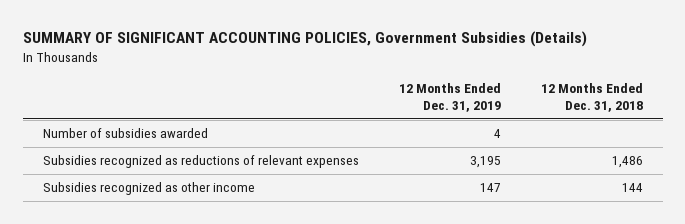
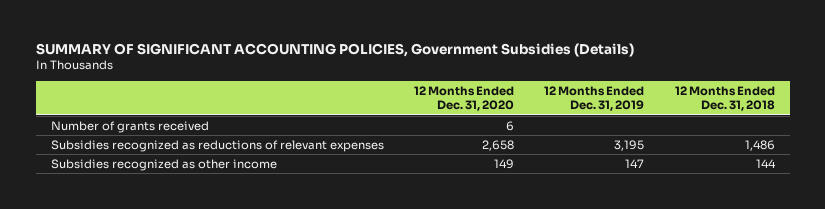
- | 12 Months Ended Dec. 31, 2019 | 12 Months Ended Dec. 31, 2018
+ | 12 Months Ended Dec. 31, 2020 | 12 Months Ended Dec. 31, 2019 | 12 Months Ended Dec. 31, 2018
- Number of subsidies awarded | 4 |
+ Number of grants received | 6 | |

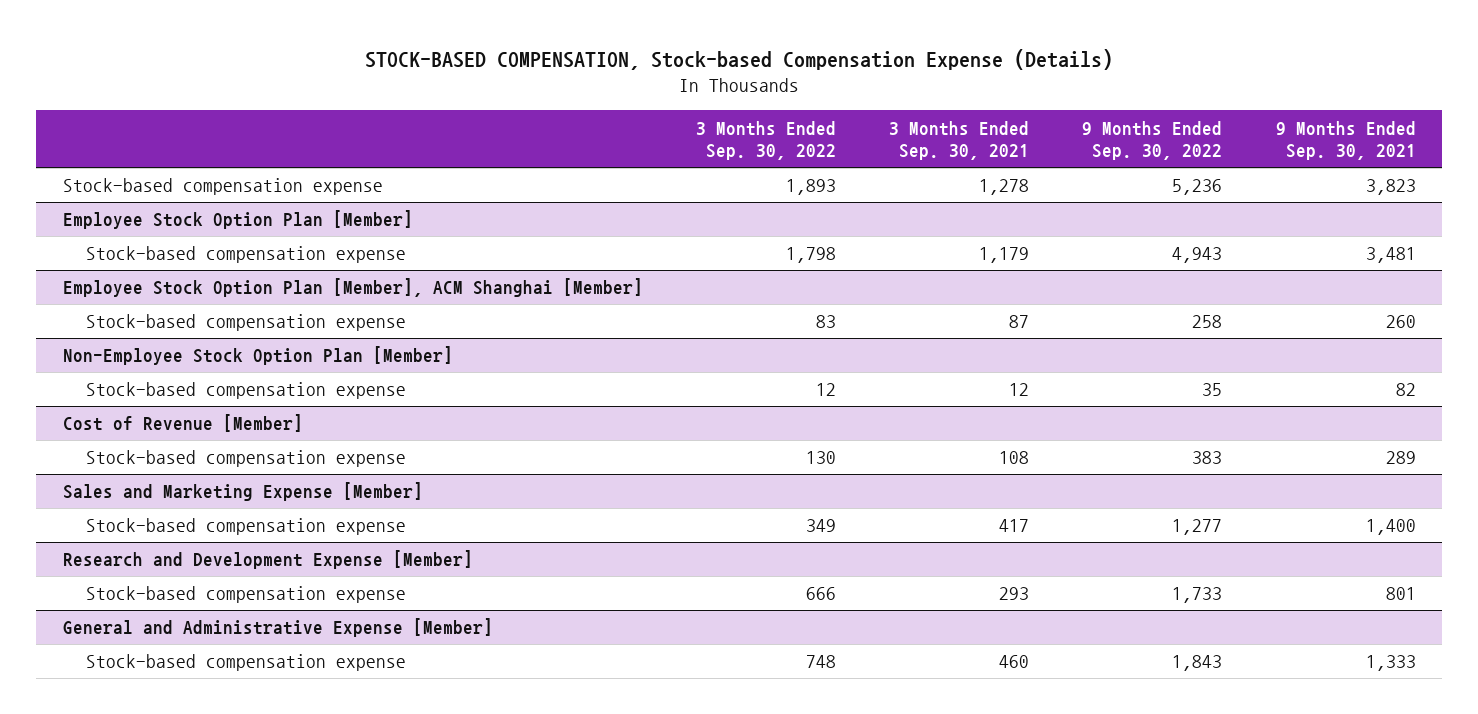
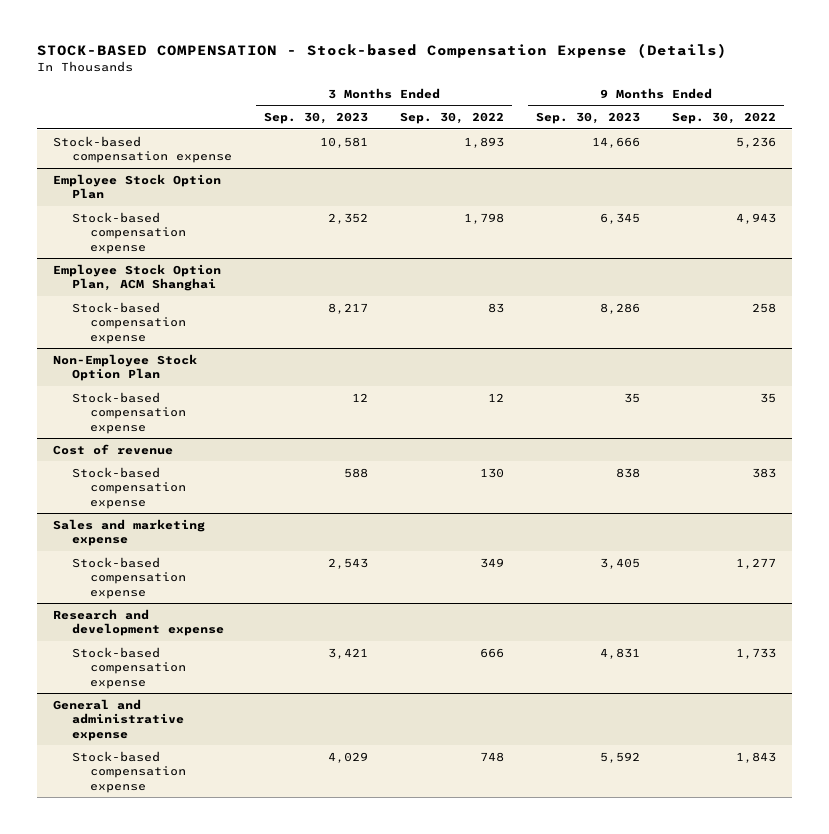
- STOCK-BASED COMPENSATION, Stock-based Compensation Expense (Details)
+ STOCK-BASED COMPENSATION - Stock-based Compensation Expense (Details)
- | 3 Months Ended Sep. 30, 2022 | 3 Months Ended Sep. 30, 2021 | 9 Months Ended Sep. 30, 2022 | 9 Months Ended Sep. 30, 2021
+ | 3 Months Ended Sep. 30, 2023 | 3 Months Ended Sep. 30, 2022 | 9 Months Ended Sep. 30, 2023 | 9 Months Ended Sep. 30, 2022
- Employee Stock Option Plan [Member]
+ Employee Stock Option Plan
- Employee Stock Option Plan [Member], ACM Shanghai [Member]
+ Employee Stock Option Plan, ACM Shanghai
- Non-Employee Stock Option Plan [Member]
+ Non-Employee Stock Option Plan
- Cost of Revenue [Member]
+ Cost of revenue
- Sales and Marketing Expense [Member]
+ Sales and marketing expense
- Research and Development Expense [Member]
+ Research and development expense
- General and Administrative Expense [Member]
+ General and administrative expense

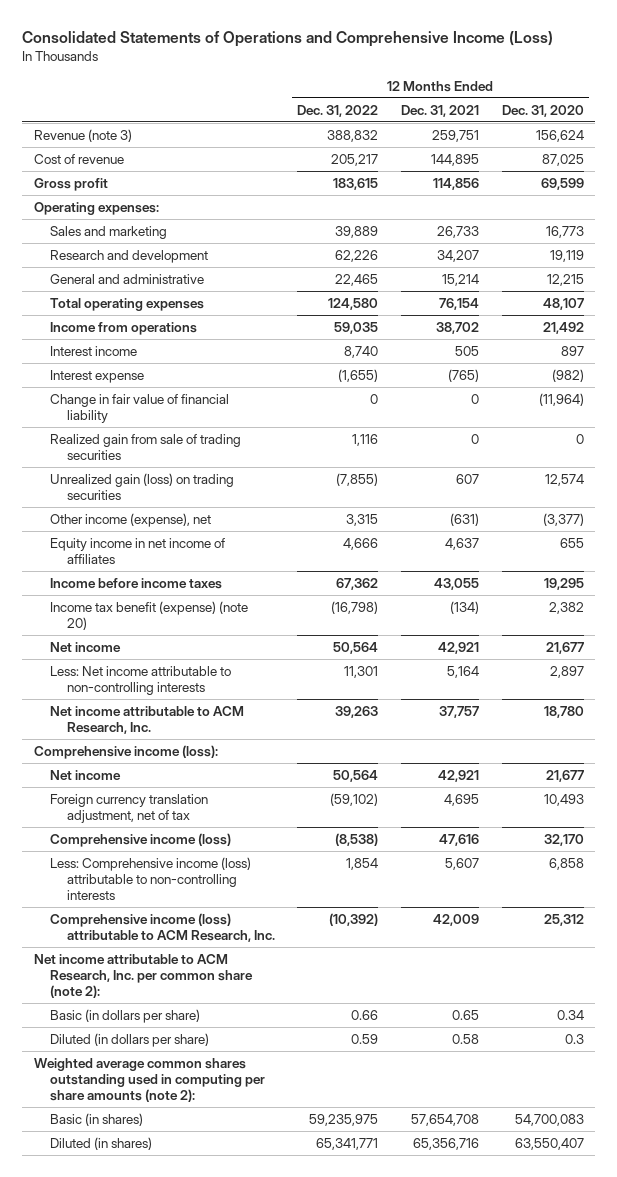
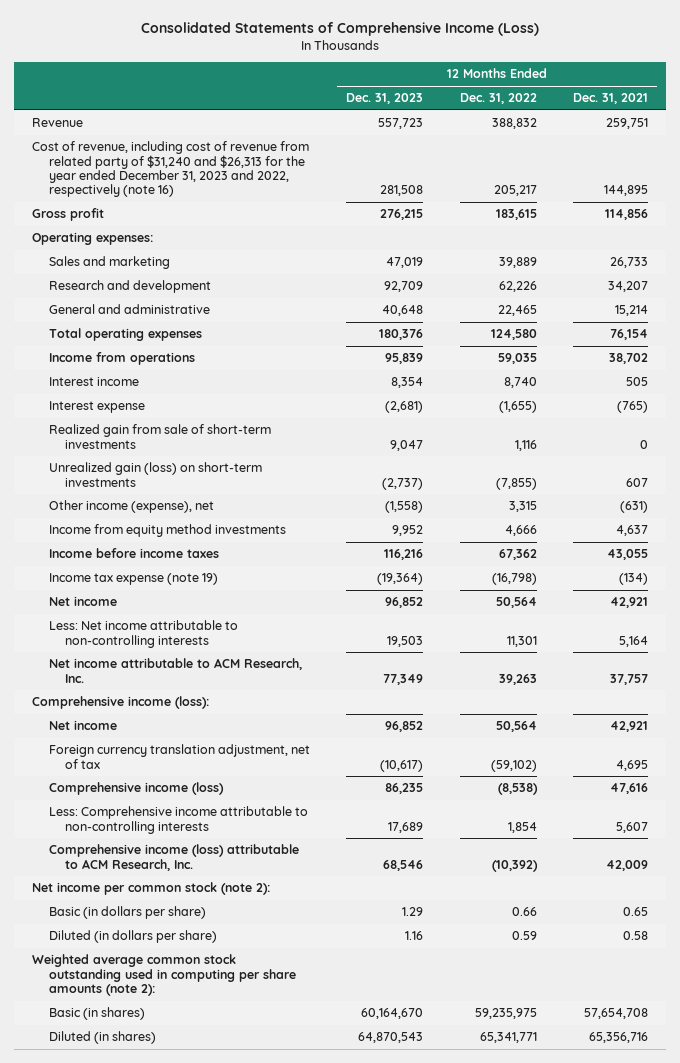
- Consolidated Statements of Operations and Comprehensive Income (Loss)
+ Consolidated Statements of Comprehensive Income (Loss)
- | 12 Months Ended Dec. 31, 2022 | 12 Months Ended Dec. 31, 2021 | 12 Months Ended Dec. 31, 2020
+ | 12 Months Ended Dec. 31, 2023 | 12 Months Ended Dec. 31, 2022 | 12 Months Ended Dec. 31, 2021
- Revenue (note 3) | 388,832 | 259,751 | 156,624
- Cost of revenue | 205,217 | 144,895 | 87,025
+ Revenue | 557,723 | 388,832 | 259,751
+ Cost of revenue, including cost of revenue from related party of $31,240 and $26,313 for the year ended December 31, 2023 and 2022, respectively (note 16) | 281,508 | 205,217 | 144,895
- Change in fair value of financial liability | 0 | 0 | (11,964)
- Realized gain from sale of trading securities | 1,116 | 0 | 0
- Unrealized gain (loss) on trading securities | (7,855) | 607 | 12,574
+ Realized gain from sale of short-term investments | 9,047 | 1,116 | 0
+ Unrealized gain (loss) on short-term investments | (2,737) | (7,855) | 607
- Equity income in net income of affiliates | 4,666 | 4,637 | 655
+ Income from equity method investments | 9,952 | 4,666 | 4,637
- Income tax benefit (expense) (note 20) | (16,798) | (134) | 2,382
+ Income tax expense (note 19) | (19,364) | (16,798) | (134)
- Less: Comprehensive income (loss) attributable to non-controlling interests | 1,854 | 5,607 | 6,858
+ Less: Comprehensive income attributable to non-controlling interests | 17,689 | 1,854 | 5,607
- Net income attributable to ACM Research, Inc. per common share (note 2):
+ Net income per common stock (note 2):
- Weighted average common shares outstanding used in computing per share amounts (note 2):
+ Weighted average common stock outstanding used in computing per share amounts (note 2):

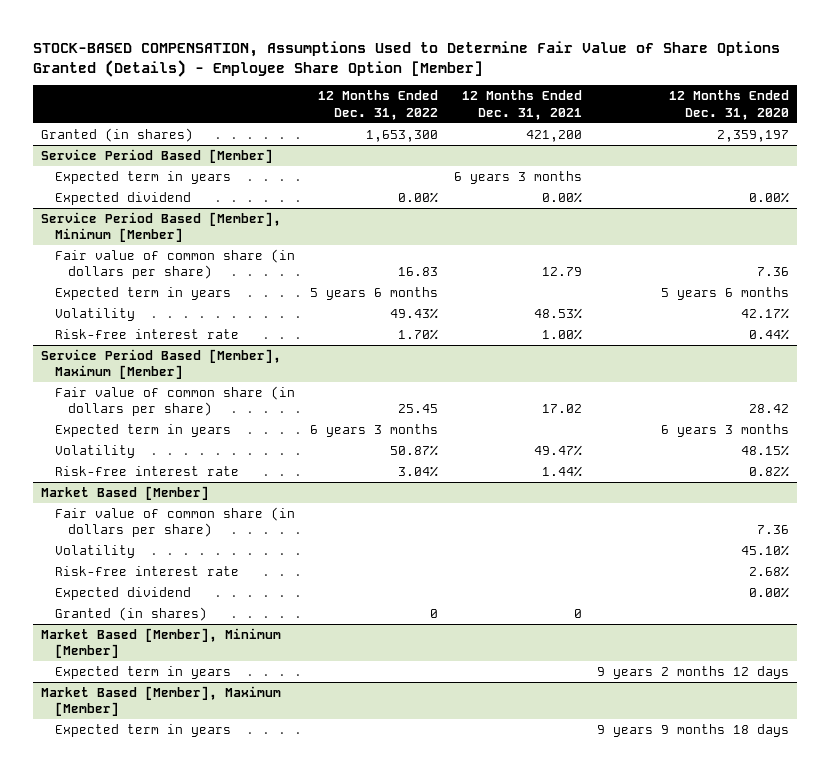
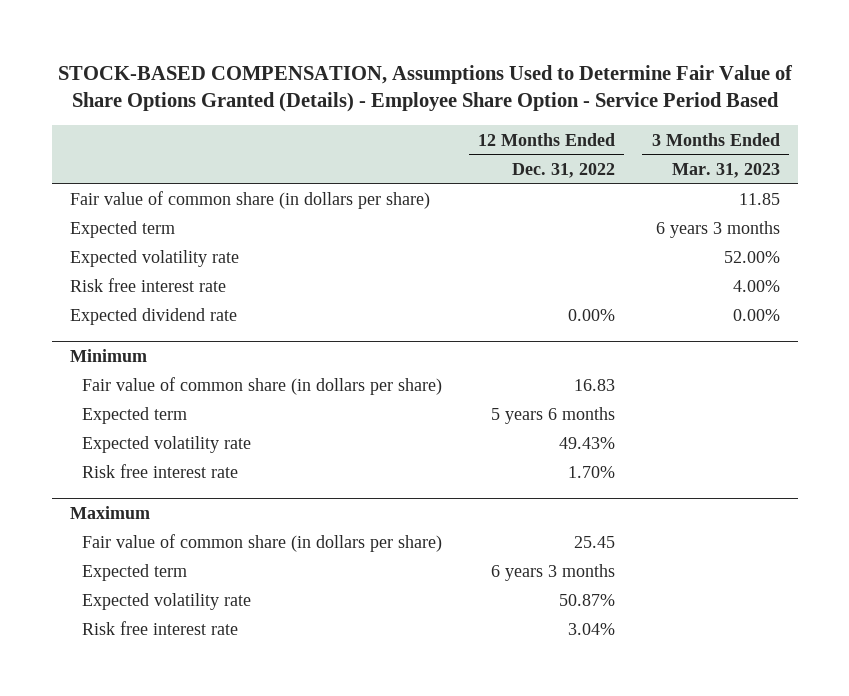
- STOCK-BASED COMPENSATION, Assumptions Used to Determine Fair Value of Share Options Granted (Details) - Employee Share Option [Member]
+ STOCK-BASED COMPENSATION, Assumptions Used to Determine Fair Value of Share Options Granted (Details) - Employee Share Option - Service Period Based
- | 12 Months Ended Dec. 31, 2022 | 12 Months Ended Dec. 31, 2021 | 12 Months Ended Dec. 31, 2020
+ | 12 Months Ended Dec. 31, 2022 | 3 Months Ended Mar. 31, 2023
- Granted (in shares) | 1,653,300 | 421,200 | 2,359,197
- Service Period Based [Member]
- Expected term in years | | 6 years 3 months |
- Expected dividend | 0.00% | 0.00% | 0.00%
- Service Period Based [Member], Minimum [Member]
+ Fair value of common share (in dollars per share) | | 11.85
+ Expected term | | 6 years 3 months
+ Expected volatility rate | | 52.00%
+ Risk free interest rate | | 4.00%
+ Expected dividend rate | 0.00% | 0.00%
+ Minimum
- Expected term in years | 5 years 6 months | | 5 years 6 months
- Volatility | 49.43% | 48.53% | 42.17%
- Risk-free interest rate | 1.70% | 1.00% | 0.44%
- Service Period Based [Member], Maximum [Member]
+ Expected term | 5 years 6 months |
+ Expected volatility rate | 49.43% |
+ Risk free interest rate | 1.70% |
+ Maximum
- Expected term in years | 6 years 3 months | | 6 years 3 months
- Volatility | 50.87% | 49.47% | 48.15%
- Risk-free interest rate | 3.04% | 1.44% | 0.82%
- Market Based [Member]
- Fair value of common share (in dollars per share) | | | 7.36
- Volatility | | | 45.10%
- Risk-free interest rate | | | 2.68%
- Expected dividend | | | 0.00%
- Granted (in shares) | 0 | 0 |
- Market Based [Member], Minimum [Member]
- Expected term in years | | | 9 years 2 months 12 days
- Market Based [Member], Maximum [Member]
- Expected term in years | | | 9 years 9 months 18 days
+ Expected term | 6 years 3 months |
+ Expected volatility rate | 50.87% |
+ Risk free interest rate | 3.04% |

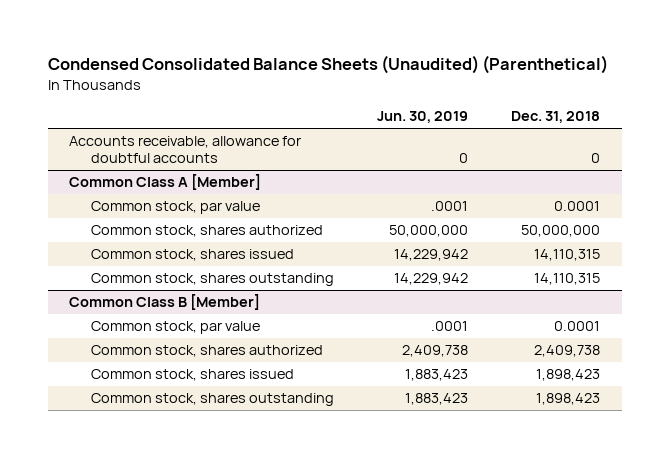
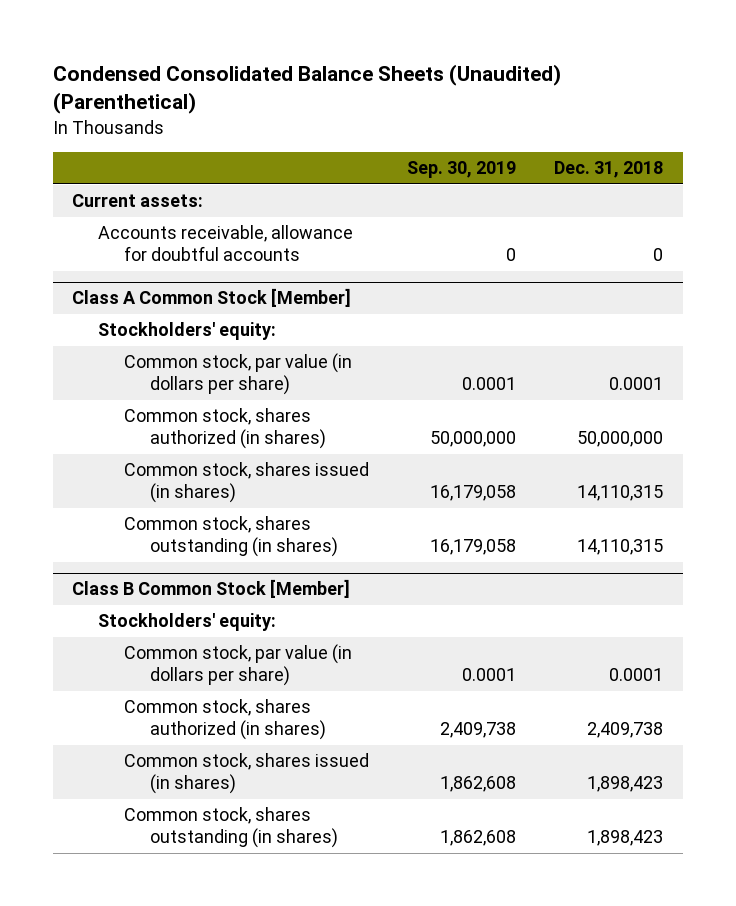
- | Jun. 30, 2019 | Dec. 31, 2018
+ | Sep. 30, 2019 | Dec. 31, 2018
+ Current assets:
- Common Class A [Member]
- Common stock, par value | .0001 | 0.0001
- Common stock, shares authorized | 50,000,000 | 50,000,000
- Common stock, shares issued | 14,229,942 | 14,110,315
- Common stock, shares outstanding | 14,229,942 | 14,110,315
- Common Class B [Member]
- Common stock, par value | .0001 | 0.0001
- Common stock, shares authorized | 2,409,738 | 2,409,738
- Common stock, shares issued | 1,883,423 | 1,898,423
- Common stock, shares outstanding | 1,883,423 | 1,898,423
+ Class A Common Stock [Member]
+ Stockholders' equity:
+ Common stock, par value (in dollars per share) | 0.0001 | 0.0001
+ Common stock, shares authorized (in shares) | 50,000,000 | 50,000,000
+ Common stock, shares issued (in shares) | 16,179,058 | 14,110,315
+ Common stock, shares outstanding (in shares) | 16,179,058 | 14,110,315
+ Class B Common Stock [Member]
+ Stockholders' equity:
+ Common stock, par value (in dollars per share) | 0.0001 | 0.0001
+ Common stock, shares authorized (in shares) | 2,409,738 | 2,409,738
+ Common stock, shares issued (in shares) | 1,862,608 | 1,898,423
+ Common stock, shares outstanding (in shares) | 1,862,608 | 1,898,423

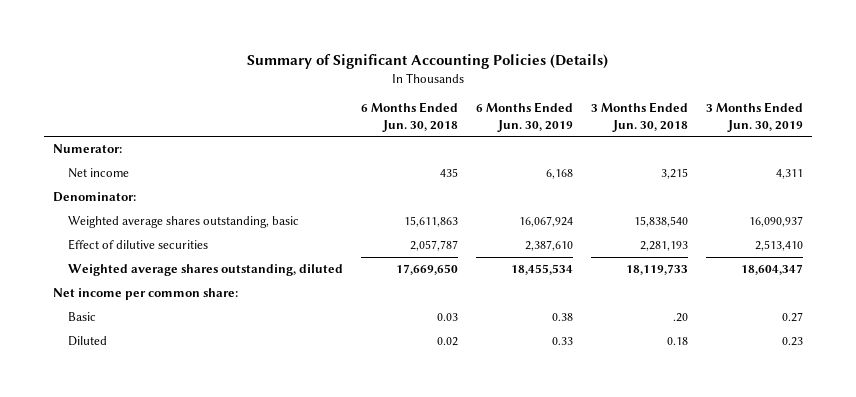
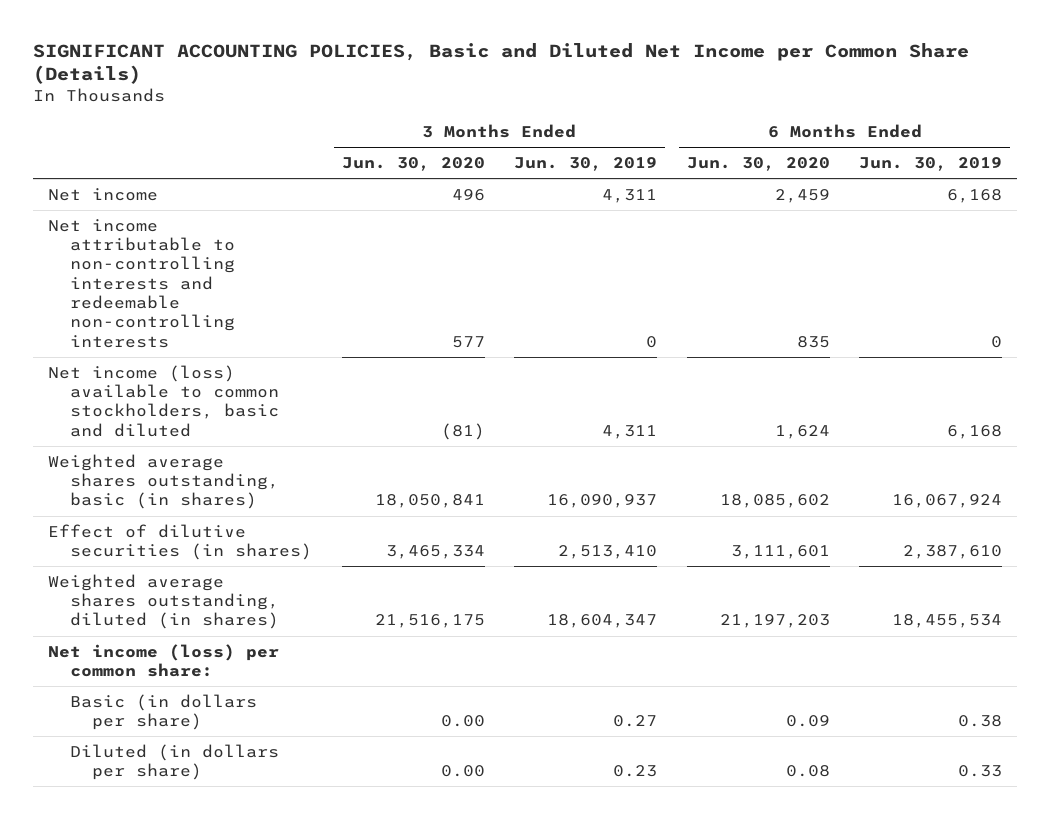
- Summary of Significant Accounting Policies (Details)
+ SIGNIFICANT ACCOUNTING POLICIES, Basic and Diluted Net Income per Common Share (Details)
- | 6 Months Ended Jun. 30, 2018 | 6 Months Ended Jun. 30, 2019 | 3 Months Ended Jun. 30, 2018 | 3 Months Ended Jun. 30, 2019
+ | 3 Months Ended Jun. 30, 2020 | 3 Months Ended Jun. 30, 2019 | 6 Months Ended Jun. 30, 2020 | 6 Months Ended Jun. 30, 2019
- Numerator:
- Denominator:
- Weighted average shares outstanding, basic | 15,611,863 | 16,067,924 | 15,838,540 | 16,090,937
- Effect of dilutive securities | 2,057,787 | 2,387,610 | 2,281,193 | 2,513,410
- Weighted average shares outstanding, diluted | 17,669,650 | 18,455,534 | 18,119,733 | 18,604,347
- Net income per common share:
- Basic | 0.03 | 0.38 | .20 | 0.27
- Diluted | 0.02 | 0.33 | 0.18 | 0.23
+ Net income attributable to non-controlling interests and redeemable non-controlling interests | 577 | 0 | 835 | 0
+ Net income (loss) available to common stockholders, basic and diluted | (81) | 4,311 | 1,624 | 6,168
+ Weighted average shares outstanding, basic (in shares) | 18,050,841 | 16,090,937 | 18,085,602 | 16,067,924
+ Effect of dilutive securities (in shares) | 3,465,334 | 2,513,410 | 3,111,601 | 2,387,610
+ Weighted average shares outstanding, diluted (in shares) | 21,516,175 | 18,604,347 | 21,197,203 | 18,455,534
+ Net income (loss) per common share:
+ Basic (in dollars per share) | 0.00 | 0.27 | 0.09 | 0.38
+ Diluted (in dollars per share) | 0.00 | 0.23 | 0.08 | 0.33

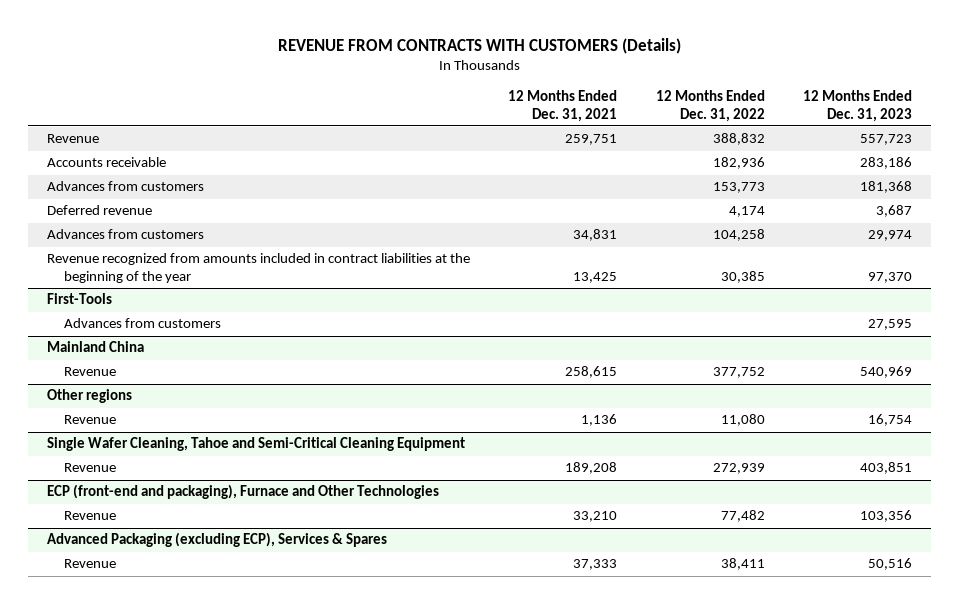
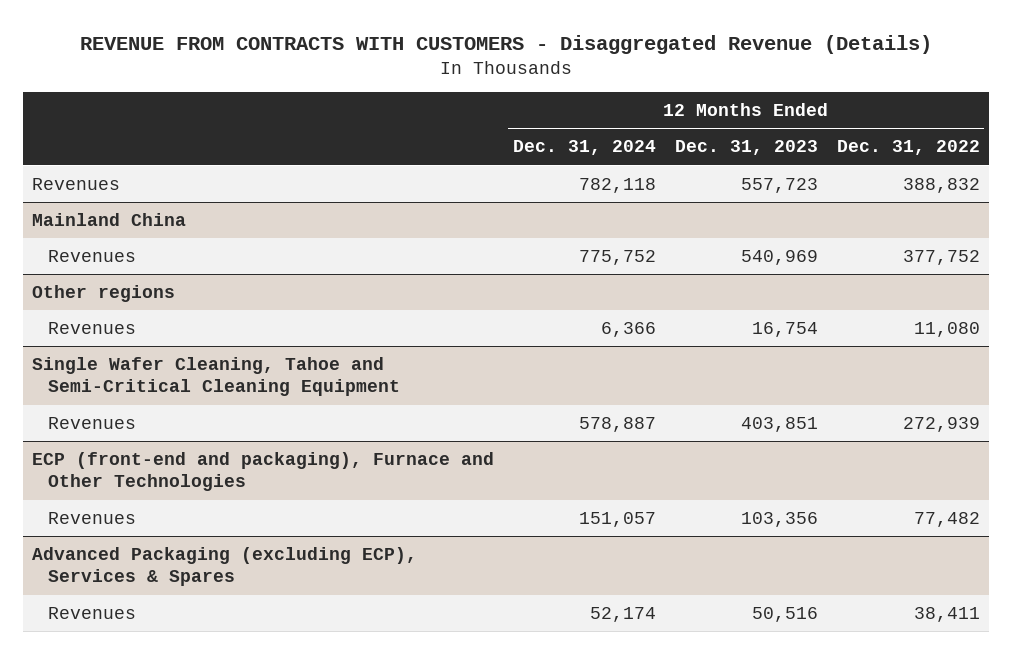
- REVENUE FROM CONTRACTS WITH CUSTOMERS (Details)
+ REVENUE FROM CONTRACTS WITH CUSTOMERS - Disaggregated Revenue (Details)
- | 12 Months Ended Dec. 31, 2021 | 12 Months Ended Dec. 31, 2022 | 12 Months Ended Dec. 31, 2023
+ | 12 Months Ended Dec. 31, 2024 | 12 Months Ended Dec. 31, 2023 | 12 Months Ended Dec. 31, 2022
- Revenue | 259,751 | 388,832 | 557,723
- Accounts receivable | | 182,936 | 283,186
- Advances from customers | | 153,773 | 181,368
- Deferred revenue | | 4,174 | 3,687
- Advances from customers | 34,831 | 104,258 | 29,974
- Revenue recognized from amounts included in contract liabilities at the beginning of the year | 13,425 | 30,385 | 97,370
- First-Tools
- Advances from customers | | | 27,595
+ Revenues | 782,118 | 557,723 | 388,832
@ Mainland China
- Revenue | 258,615 | 377,752 | 540,969
+ Revenues | 775,752 | 540,969 | 377,752
@ Other regions
- Revenue | 1,136 | 11,080 | 16,754
+ Revenues | 6,366 | 16,754 | 11,080
@ Single Wafer Cleaning, Tahoe and Semi-Critical Cleaning Equipment
- Revenue | 189,208 | 272,939 | 403,851
+ Revenues | 578,887 | 403,851 | 272,939
@ ECP (front-end and packaging), Furnace and Other Technologies
- Revenue | 33,210 | 77,482 | 103,356
+ Revenues | 151,057 | 103,356 | 77,482
@ Advanced Packaging (excluding ECP), Services & Spares
- Revenue | 37,333 | 38,411 | 50,516
+ Revenues | 52,174 | 50,516 | 38,411

